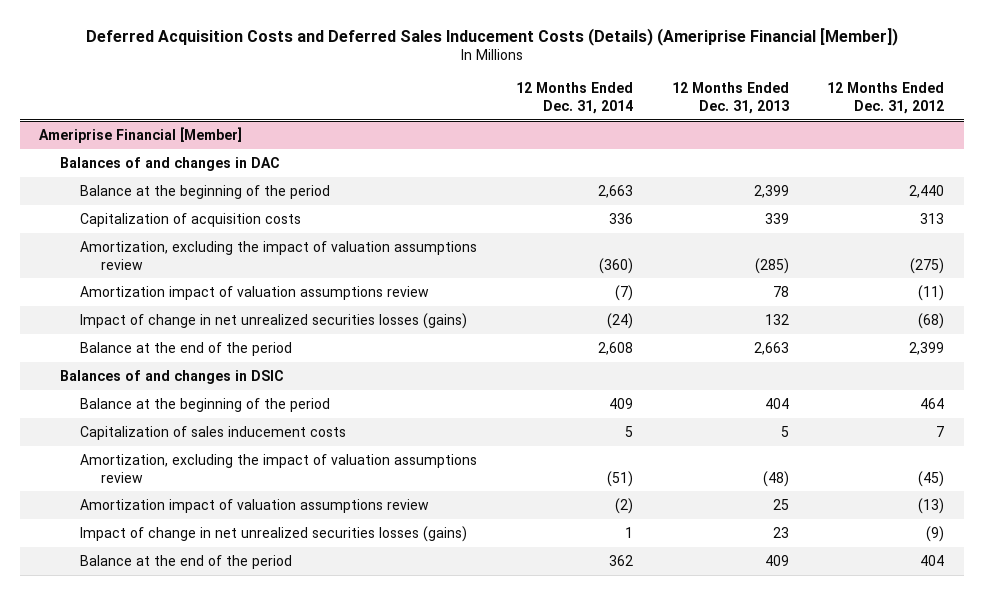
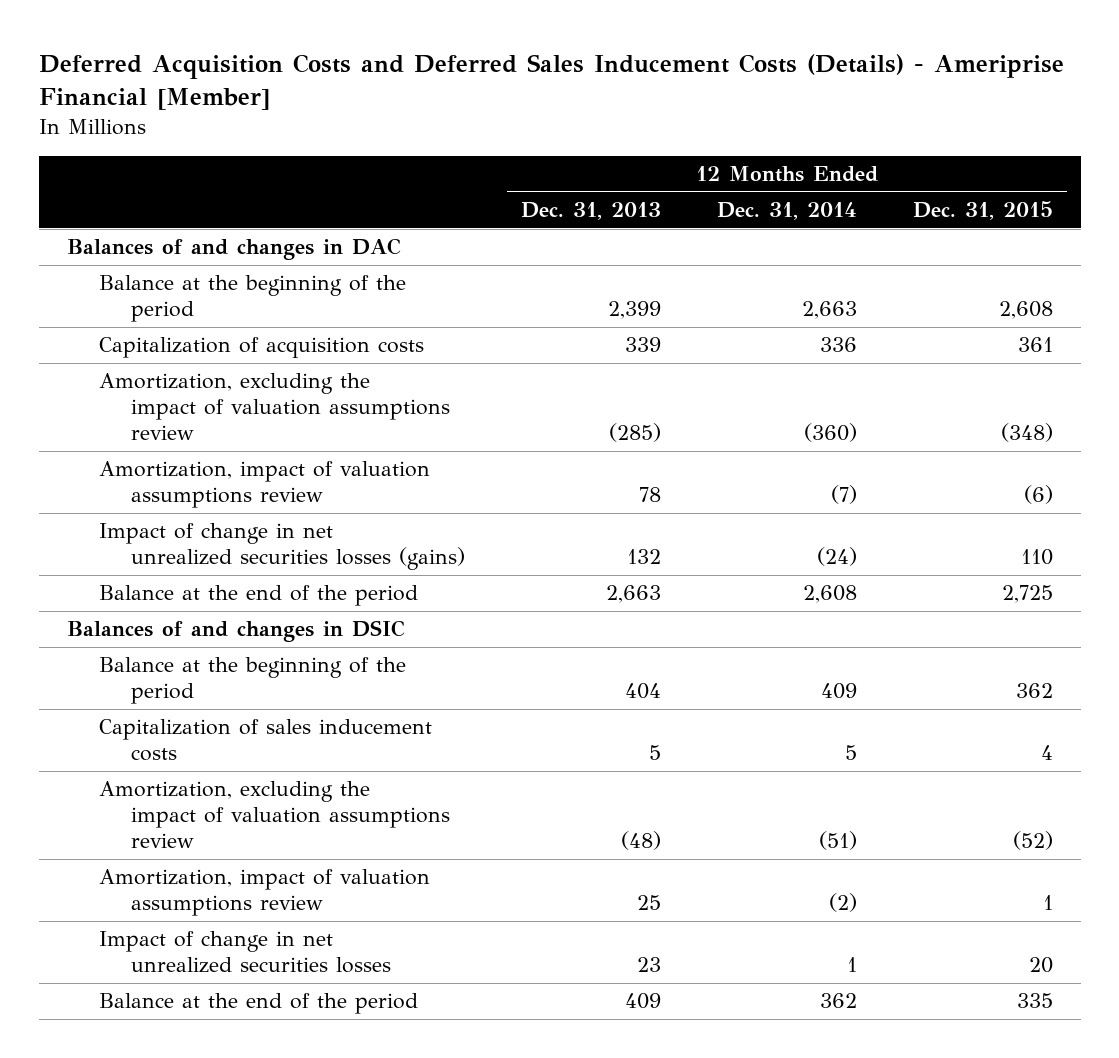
- Deferred Acquisition Costs and Deferred Sales Inducement Costs (Details) (Ameriprise Financial [Member])
+ Deferred Acquisition Costs and Deferred Sales Inducement Costs (Details) - Ameriprise Financial [Member]
- | 12 Months Ended Dec. 31, 2014 | 12 Months Ended Dec. 31, 2013 | 12 Months Ended Dec. 31, 2012
+ | 12 Months Ended Dec. 31, 2013 | 12 Months Ended Dec. 31, 2014 | 12 Months Ended Dec. 31, 2015
- Ameriprise Financial [Member]
- Amortization impact of valuation assumptions review | (7) | 78 | (11)
+ Amortization, impact of valuation assumptions review | 78 | (7) | (6)
- Amortization impact of valuation assumptions review | (2) | 25 | (13)
- Impact of change in net unrealized securities losses (gains) | 1 | 23 | (9)
+ Amortization, impact of valuation assumptions review | 25 | (2) | 1
+ Impact of change in net unrealized securities losses | 23 | 1 | 20

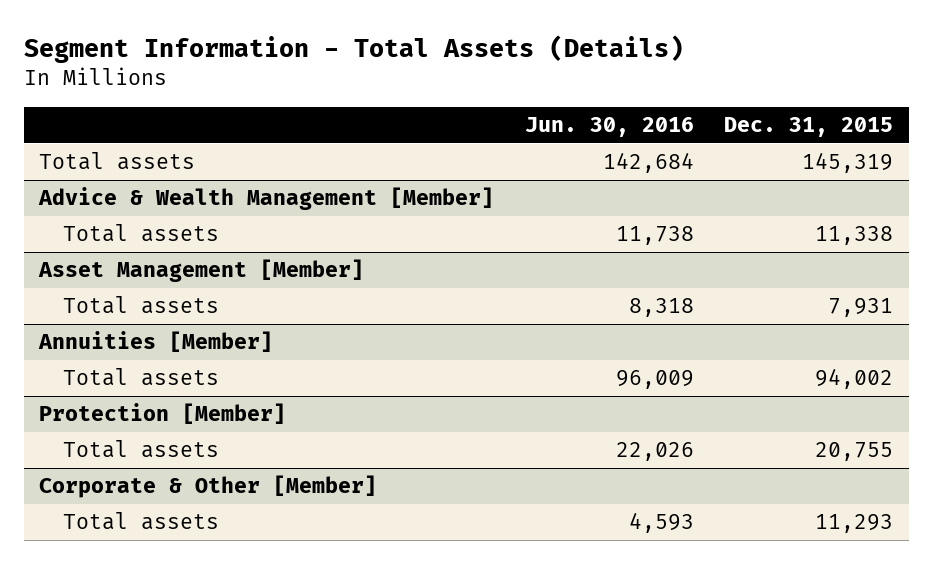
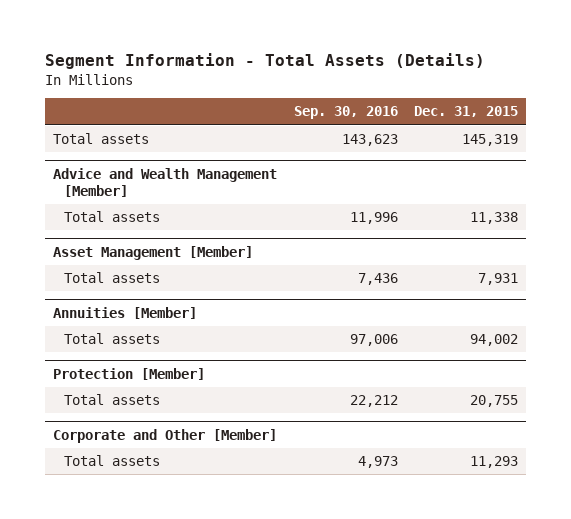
- | Jun. 30, 2016 | Dec. 31, 2015
+ | Sep. 30, 2016 | Dec. 31, 2015
- Advice & Wealth Management [Member]
+ Advice and Wealth Management [Member]
- Corporate & Other [Member]
+ Corporate and Other [Member]

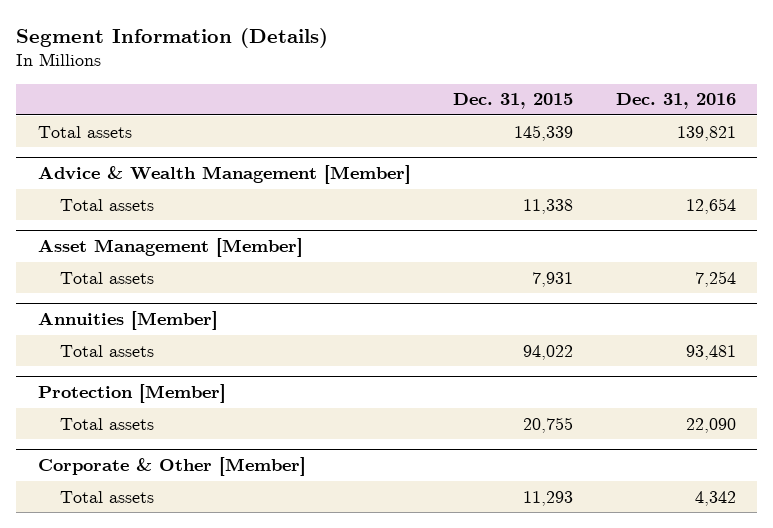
- Segment Information - Total Assets (Details)
+ Segment Information (Details)
- | Sep. 30, 2016 | Dec. 31, 2015
+ | Dec. 31, 2015 | Dec. 31, 2016
- Total assets | 143,623 | 145,319
- Advice and Wealth Management [Member]
+ Total assets | 145,339 | 139,821
+ Advice & Wealth Management [Member]
@ Annuities [Member]
- Total assets | 97,006 | 94,002
+ Total assets | 94,022 | 93,481
- Corporate and Other [Member]
+ Corporate & Other [Member]

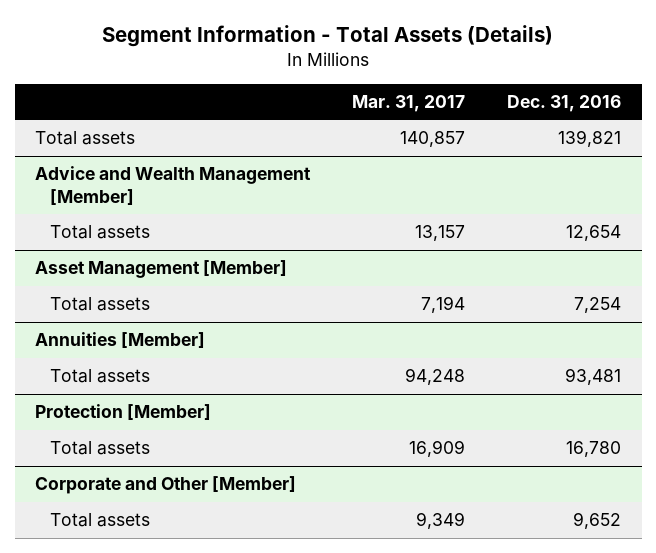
- Segment Information (Details)
+ Segment Information - Total Assets (Details)
- | Dec. 31, 2015 | Dec. 31, 2016
+ | Mar. 31, 2017 | Dec. 31, 2016
- Advice & Wealth Management [Member]
+ Advice and Wealth Management [Member]
@ Protection [Member]
- Total assets | 20,755 | 22,090
- Corporate & Other [Member]
- Total assets | 11,293 | 4,342
@ Protection [Member]
+ Total assets | 16,909 | 16,780
+ Corporate and Other [Member]
+ Total assets | 9,349 | 9,652

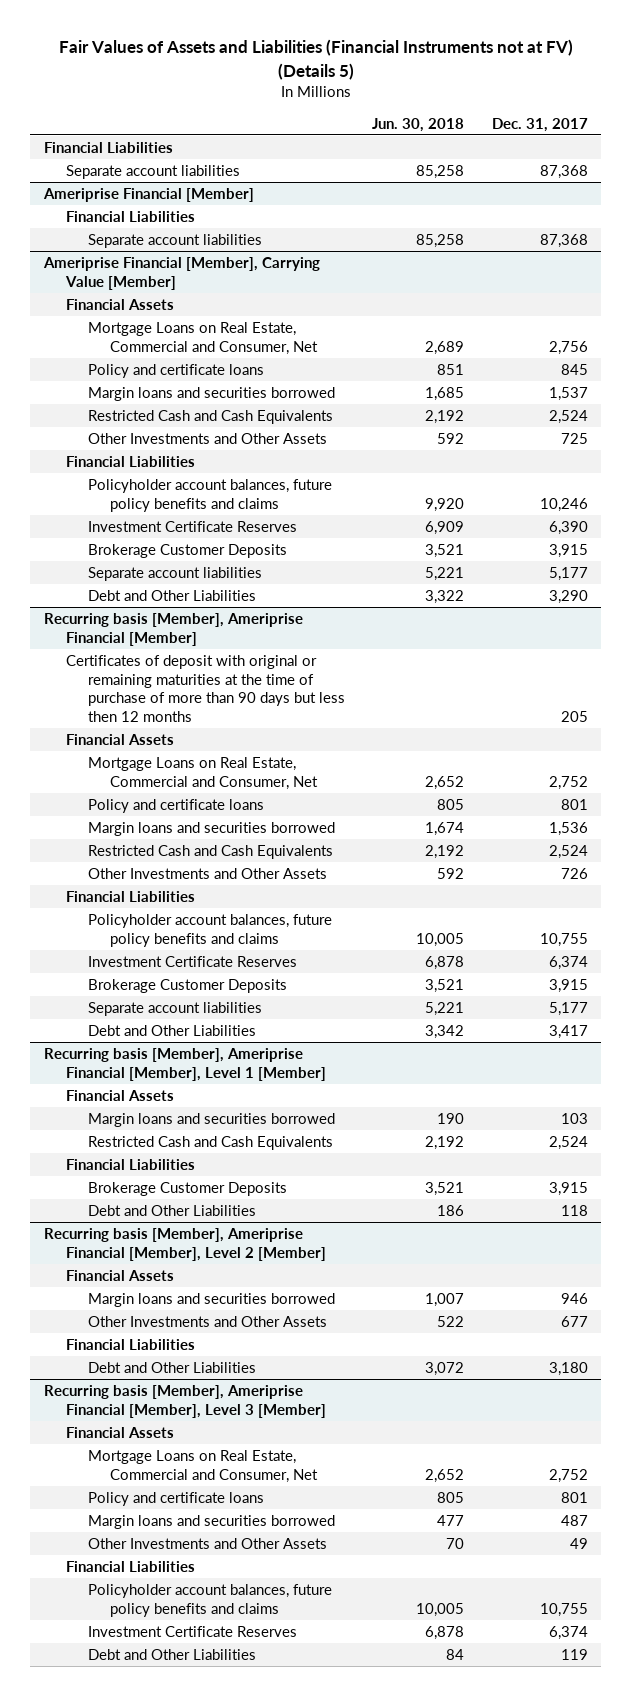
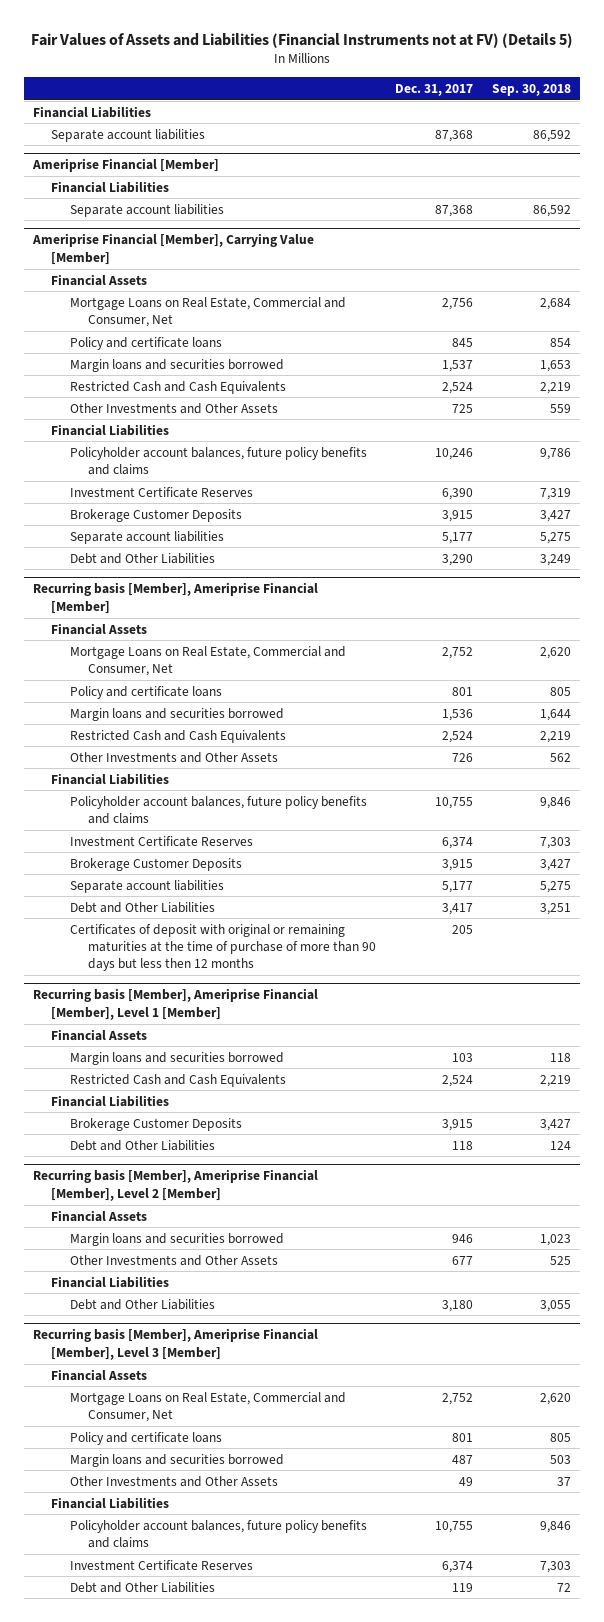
- | Jun. 30, 2018 | Dec. 31, 2017
+ | Dec. 31, 2017 | Sep. 30, 2018
@ Recurring basis [Member], Ameriprise Financial [Member]
moved down: Certificates of deposit with original or remaining maturities at the time of purchase of more than 90 days but less then 12 months | 205 |

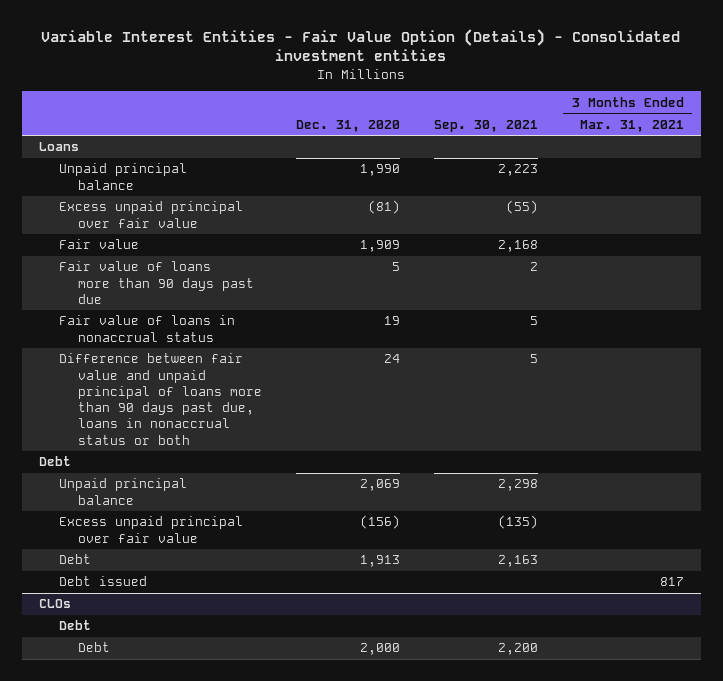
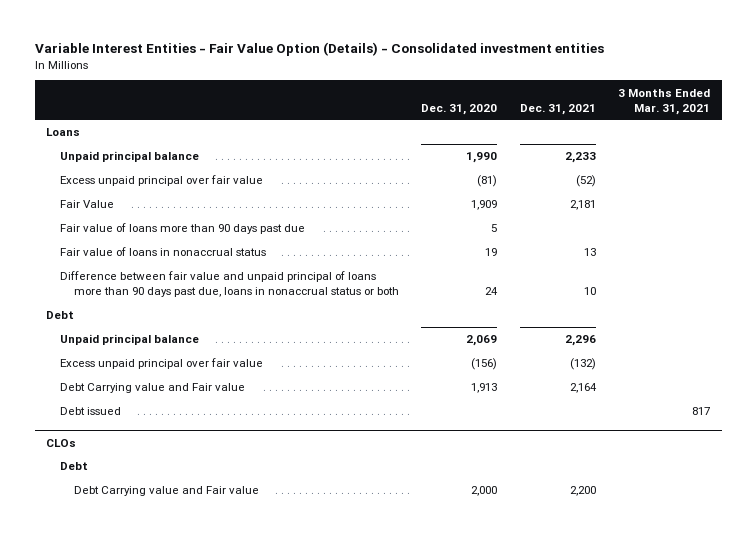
- | Dec. 31, 2020 | Sep. 30, 2021 | 3 Months Ended Mar. 31, 2021
+ | Dec. 31, 2020 | Dec. 31, 2021 | 3 Months Ended Mar. 31, 2021
- Fair value | 1,909 | 2,168 |
+ Fair Value | 1,909 | 2,181 |
- Debt | 1,913 | 2,163 |
+ Debt Carrying value and Fair value | 1,913 | 2,164 |
@ CLOs
- Debt | 2,000 | 2,200 |
+ Debt Carrying value and Fair value | 2,000 | 2,200 |

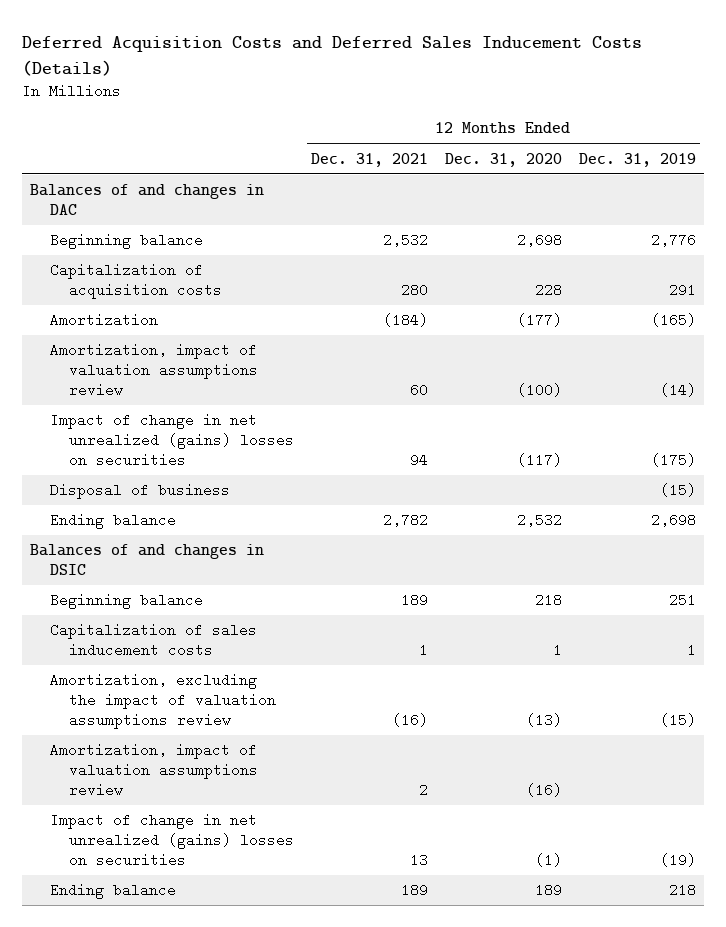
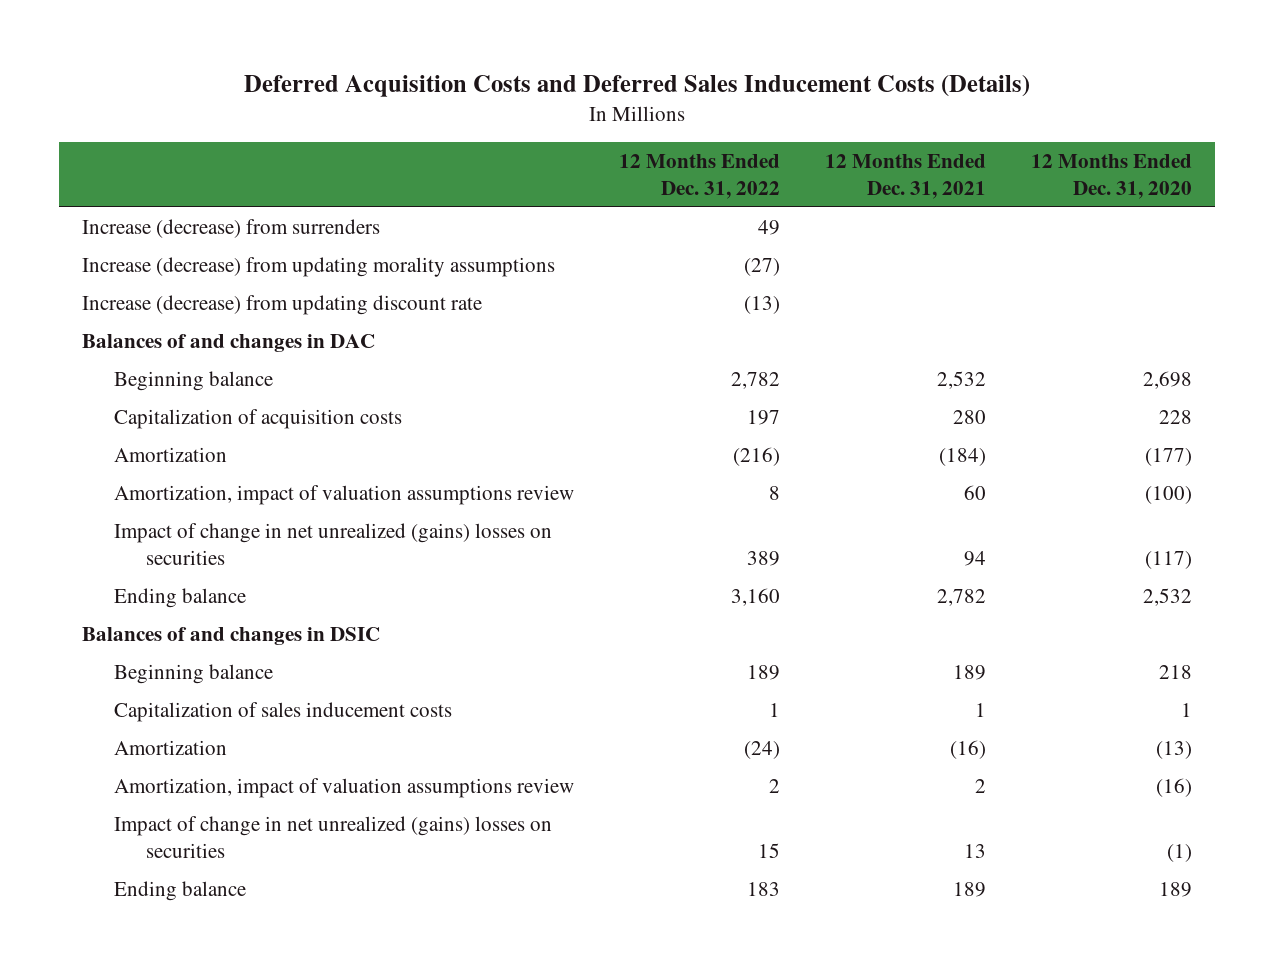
- | 12 Months Ended Dec. 31, 2021 | 12 Months Ended Dec. 31, 2020 | 12 Months Ended Dec. 31, 2019
+ | 12 Months Ended Dec. 31, 2022 | 12 Months Ended Dec. 31, 2021 | 12 Months Ended Dec. 31, 2020
+ Increase (decrease) from surrenders | 49 | |
+ Increase (decrease) from updating morality assumptions | (27) | |
+ Increase (decrease) from updating discount rate | (13) | |
- Disposal of business | | | (15)
- Amortization, excluding the impact of valuation assumptions review | (16) | (13) | (15)
+ Amortization | (24) | (16) | (13)

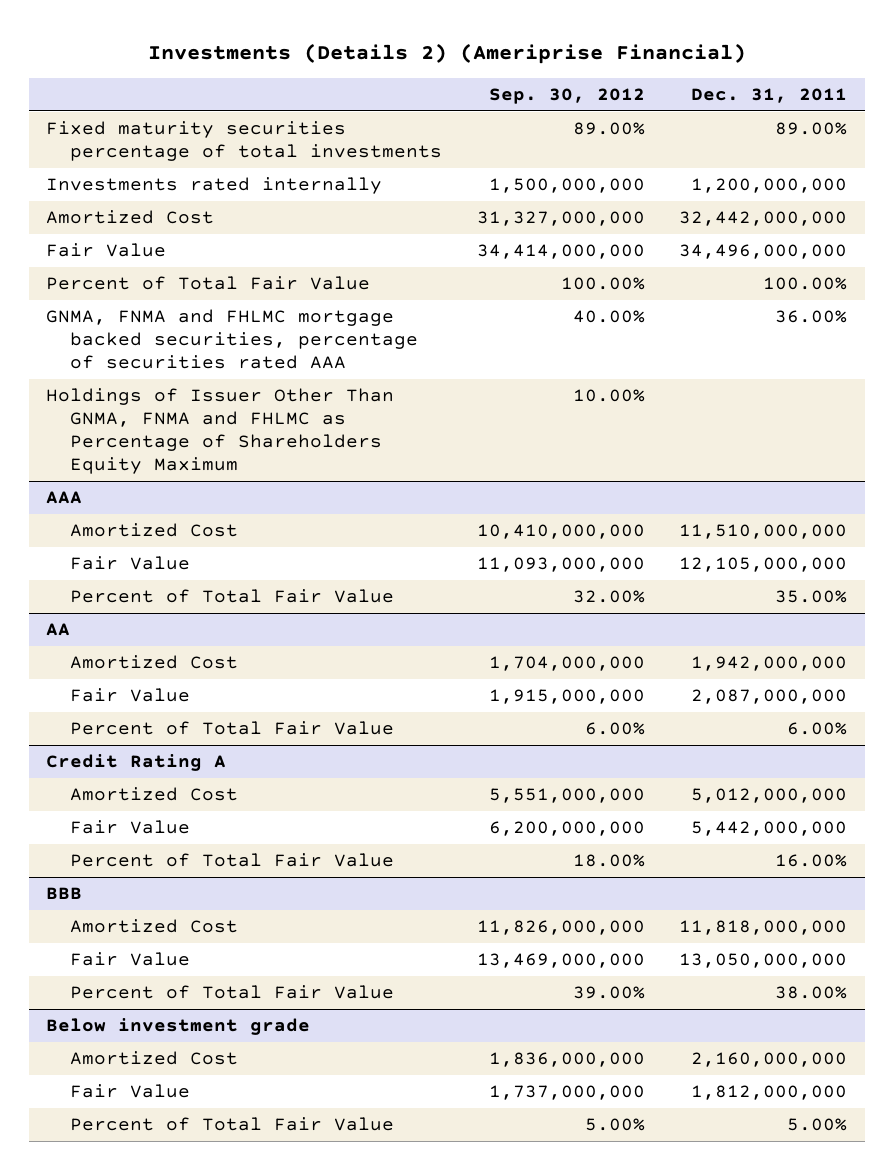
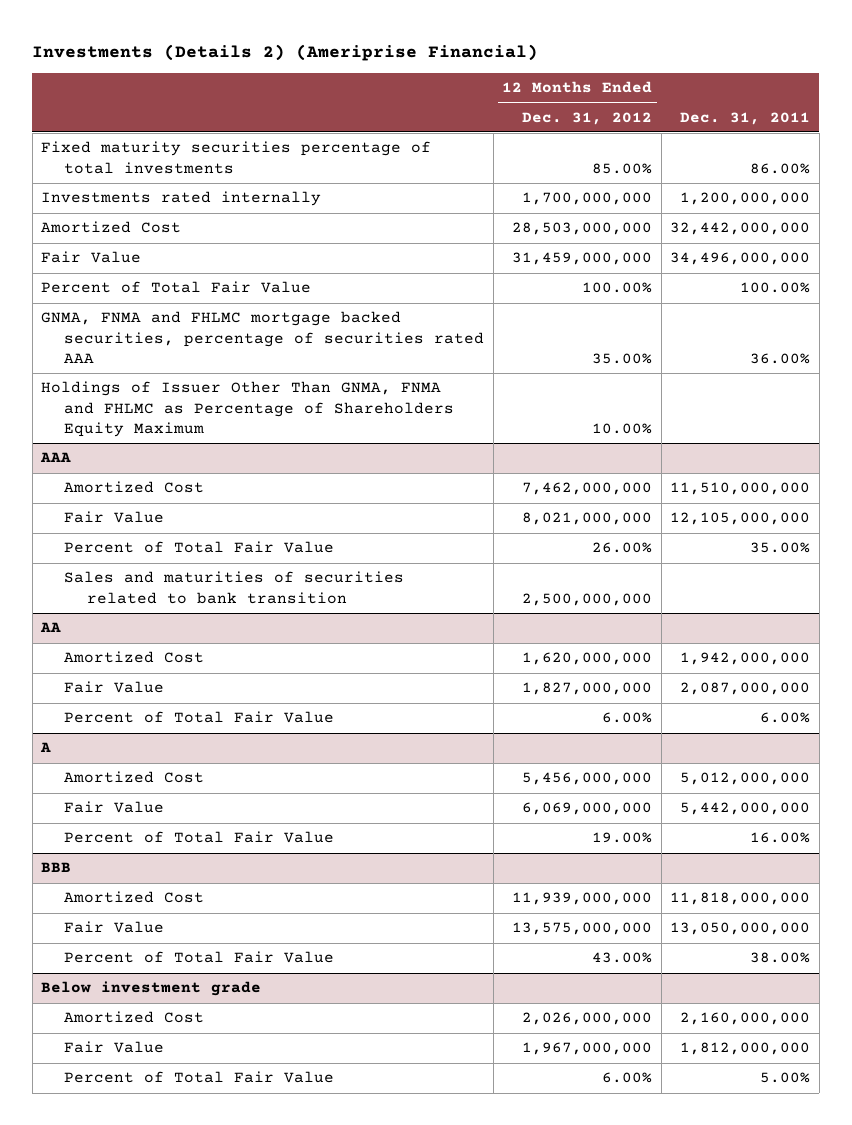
- | Sep. 30, 2012 | Dec. 31, 2011
+ | 12 Months Ended Dec. 31, 2012 | Dec. 31, 2011
- Fixed maturity securities percentage of total investments | 89.00% | 89.00%
+ Fixed maturity securities percentage of total investments | 85.00% | 86.00%
@ AAA
+ Sales and maturities of securities related to bank transition | 2,500,000,000 |
- Credit Rating A
+ A

